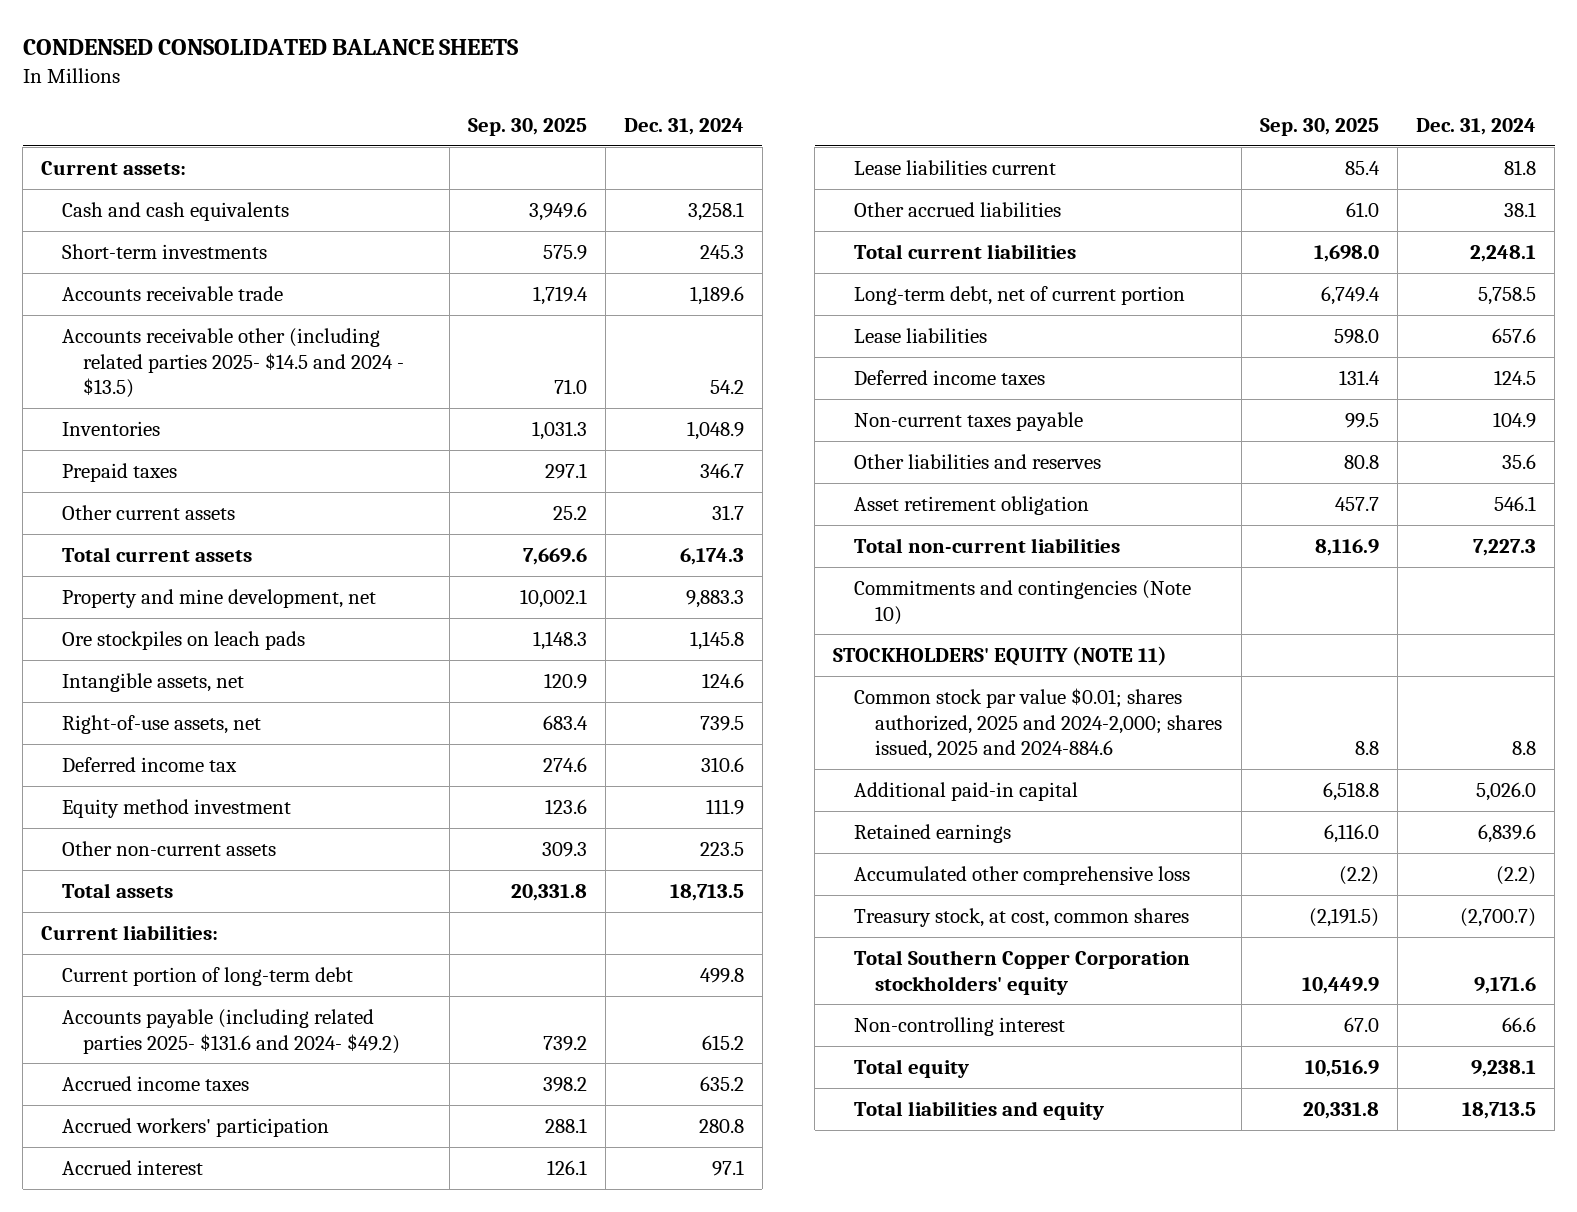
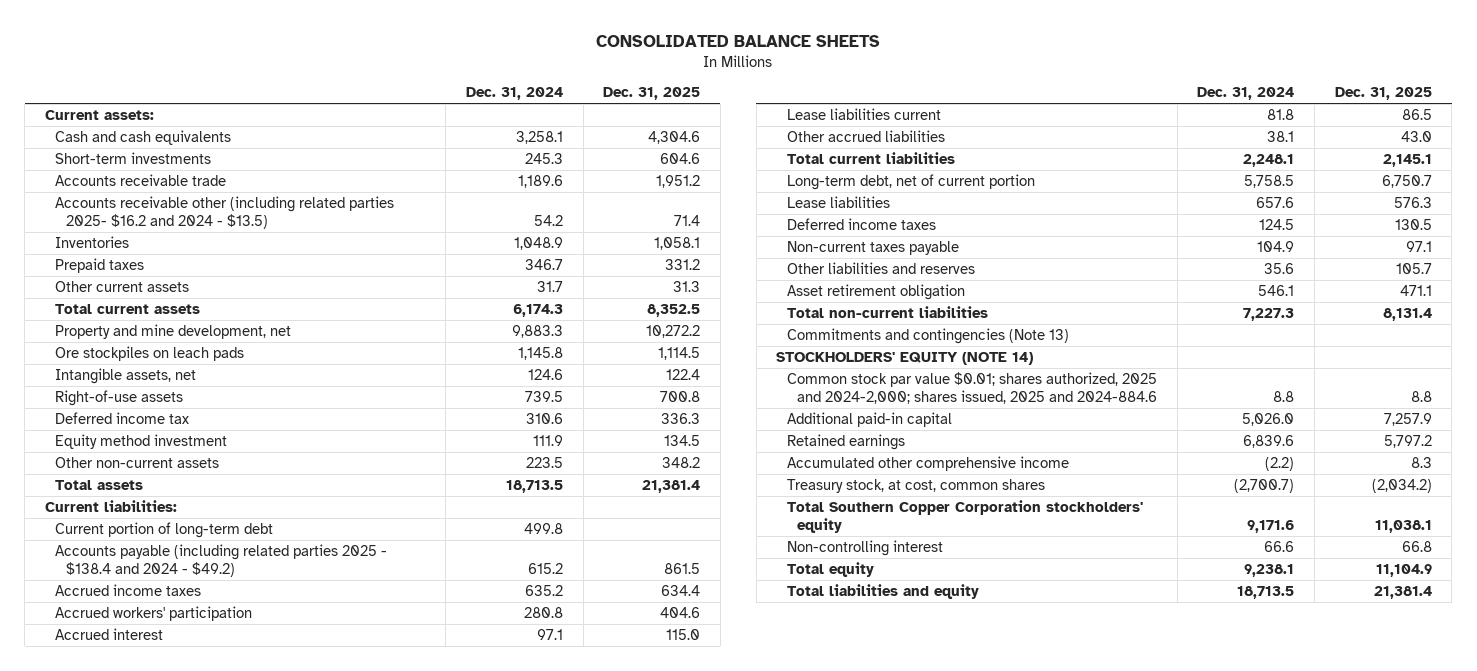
- CONDENSED CONSOLIDATED BALANCE SHEETS
+ CONSOLIDATED BALANCE SHEETS
- | Sep. 30, 2025 | Dec. 31, 2024
+ | Dec. 31, 2024 | Dec. 31, 2025
- Accounts receivable other (including related parties 2025- $14.5 and 2024 - $13.5) | 71.0 | 54.2
+ Accounts receivable other (including related parties 2025- $16.2 and 2024 - $13.5) | 54.2 | 71.4
- Right-of-use assets, net | 683.4 | 739.5
+ Right-of-use assets | 739.5 | 700.8
- Accounts payable (including related parties 2025- $131.6 and 2024- $49.2) | 739.2 | 615.2
+ Accounts payable (including related parties 2025 - $138.4 and 2024 - $49.2) | 615.2 | 861.5
- Commitments and contingencies (Note 10)
- STOCKHOLDERS' EQUITY (NOTE 11)
+ Commitments and contingencies (Note 13)
+ STOCKHOLDERS' EQUITY (NOTE 14)
- Accumulated other comprehensive loss | (2.2) | (2.2)
+ Accumulated other comprehensive income | (2.2) | 8.3

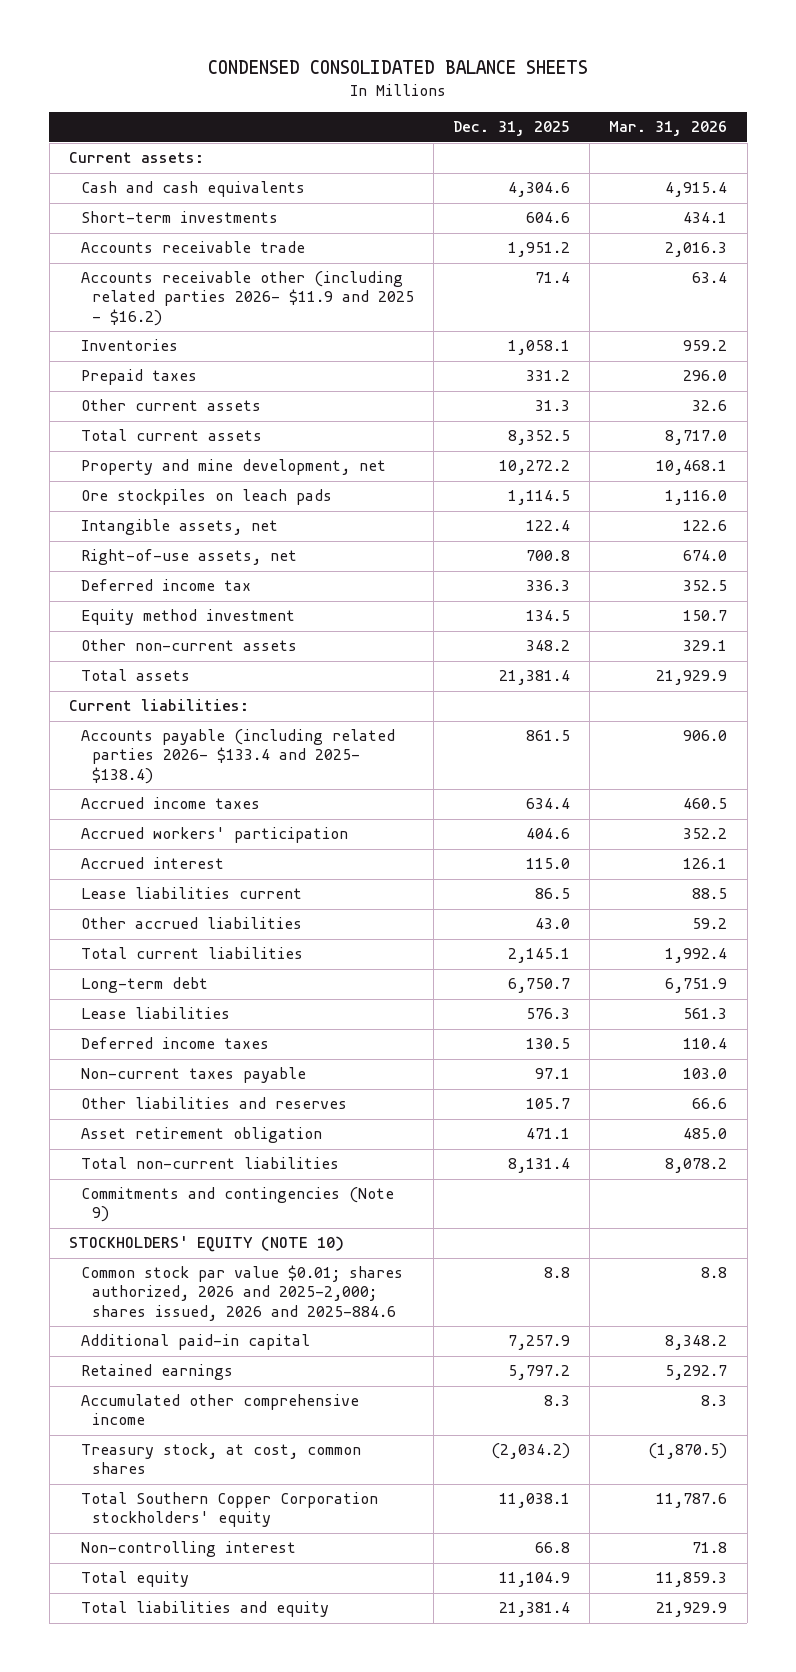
- CONSOLIDATED BALANCE SHEETS
+ CONDENSED CONSOLIDATED BALANCE SHEETS
- | Dec. 31, 2024 | Dec. 31, 2025
+ | Dec. 31, 2025 | Mar. 31, 2026
- Accounts receivable other (including related parties 2025- $16.2 and 2024 - $13.5) | 54.2 | 71.4
+ Accounts receivable other (including related parties 2026- $11.9 and 2025 - $16.2) | 71.4 | 63.4
- Right-of-use assets | 739.5 | 700.8
+ Right-of-use assets, net | 700.8 | 674.0
- Current portion of long-term debt | 499.8 |
- Accounts payable (including related parties 2025 - $138.4 and 2024 - $49.2) | 615.2 | 861.5
+ Accounts payable (including related parties 2026- $133.4 and 2025- $138.4) | 861.5 | 906.0
- Long-term debt, net of current portion | 5,758.5 | 6,750.7
+ Long-term debt | 6,750.7 | 6,751.9
- Commitments and contingencies (Note 13)
- STOCKHOLDERS' EQUITY (NOTE 14)
- Common stock par value $0.01; shares authorized, 2025 and 2024-2,000; shares issued, 2025 and 2024-884.6 | 8.8 | 8.8
+ Commitments and contingencies (Note 9)
+ STOCKHOLDERS' EQUITY (NOTE 10)
+ Common stock par value $0.01; shares authorized, 2026 and 2025-2,000; shares issued, 2026 and 2025-884.6 | 8.8 | 8.8

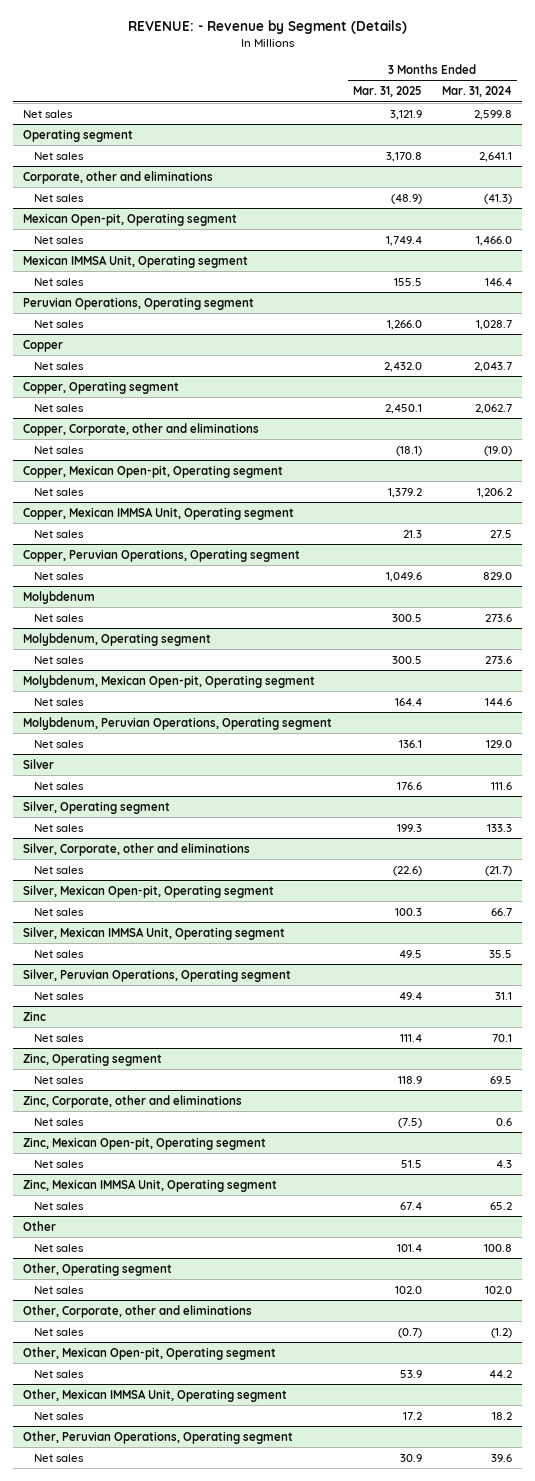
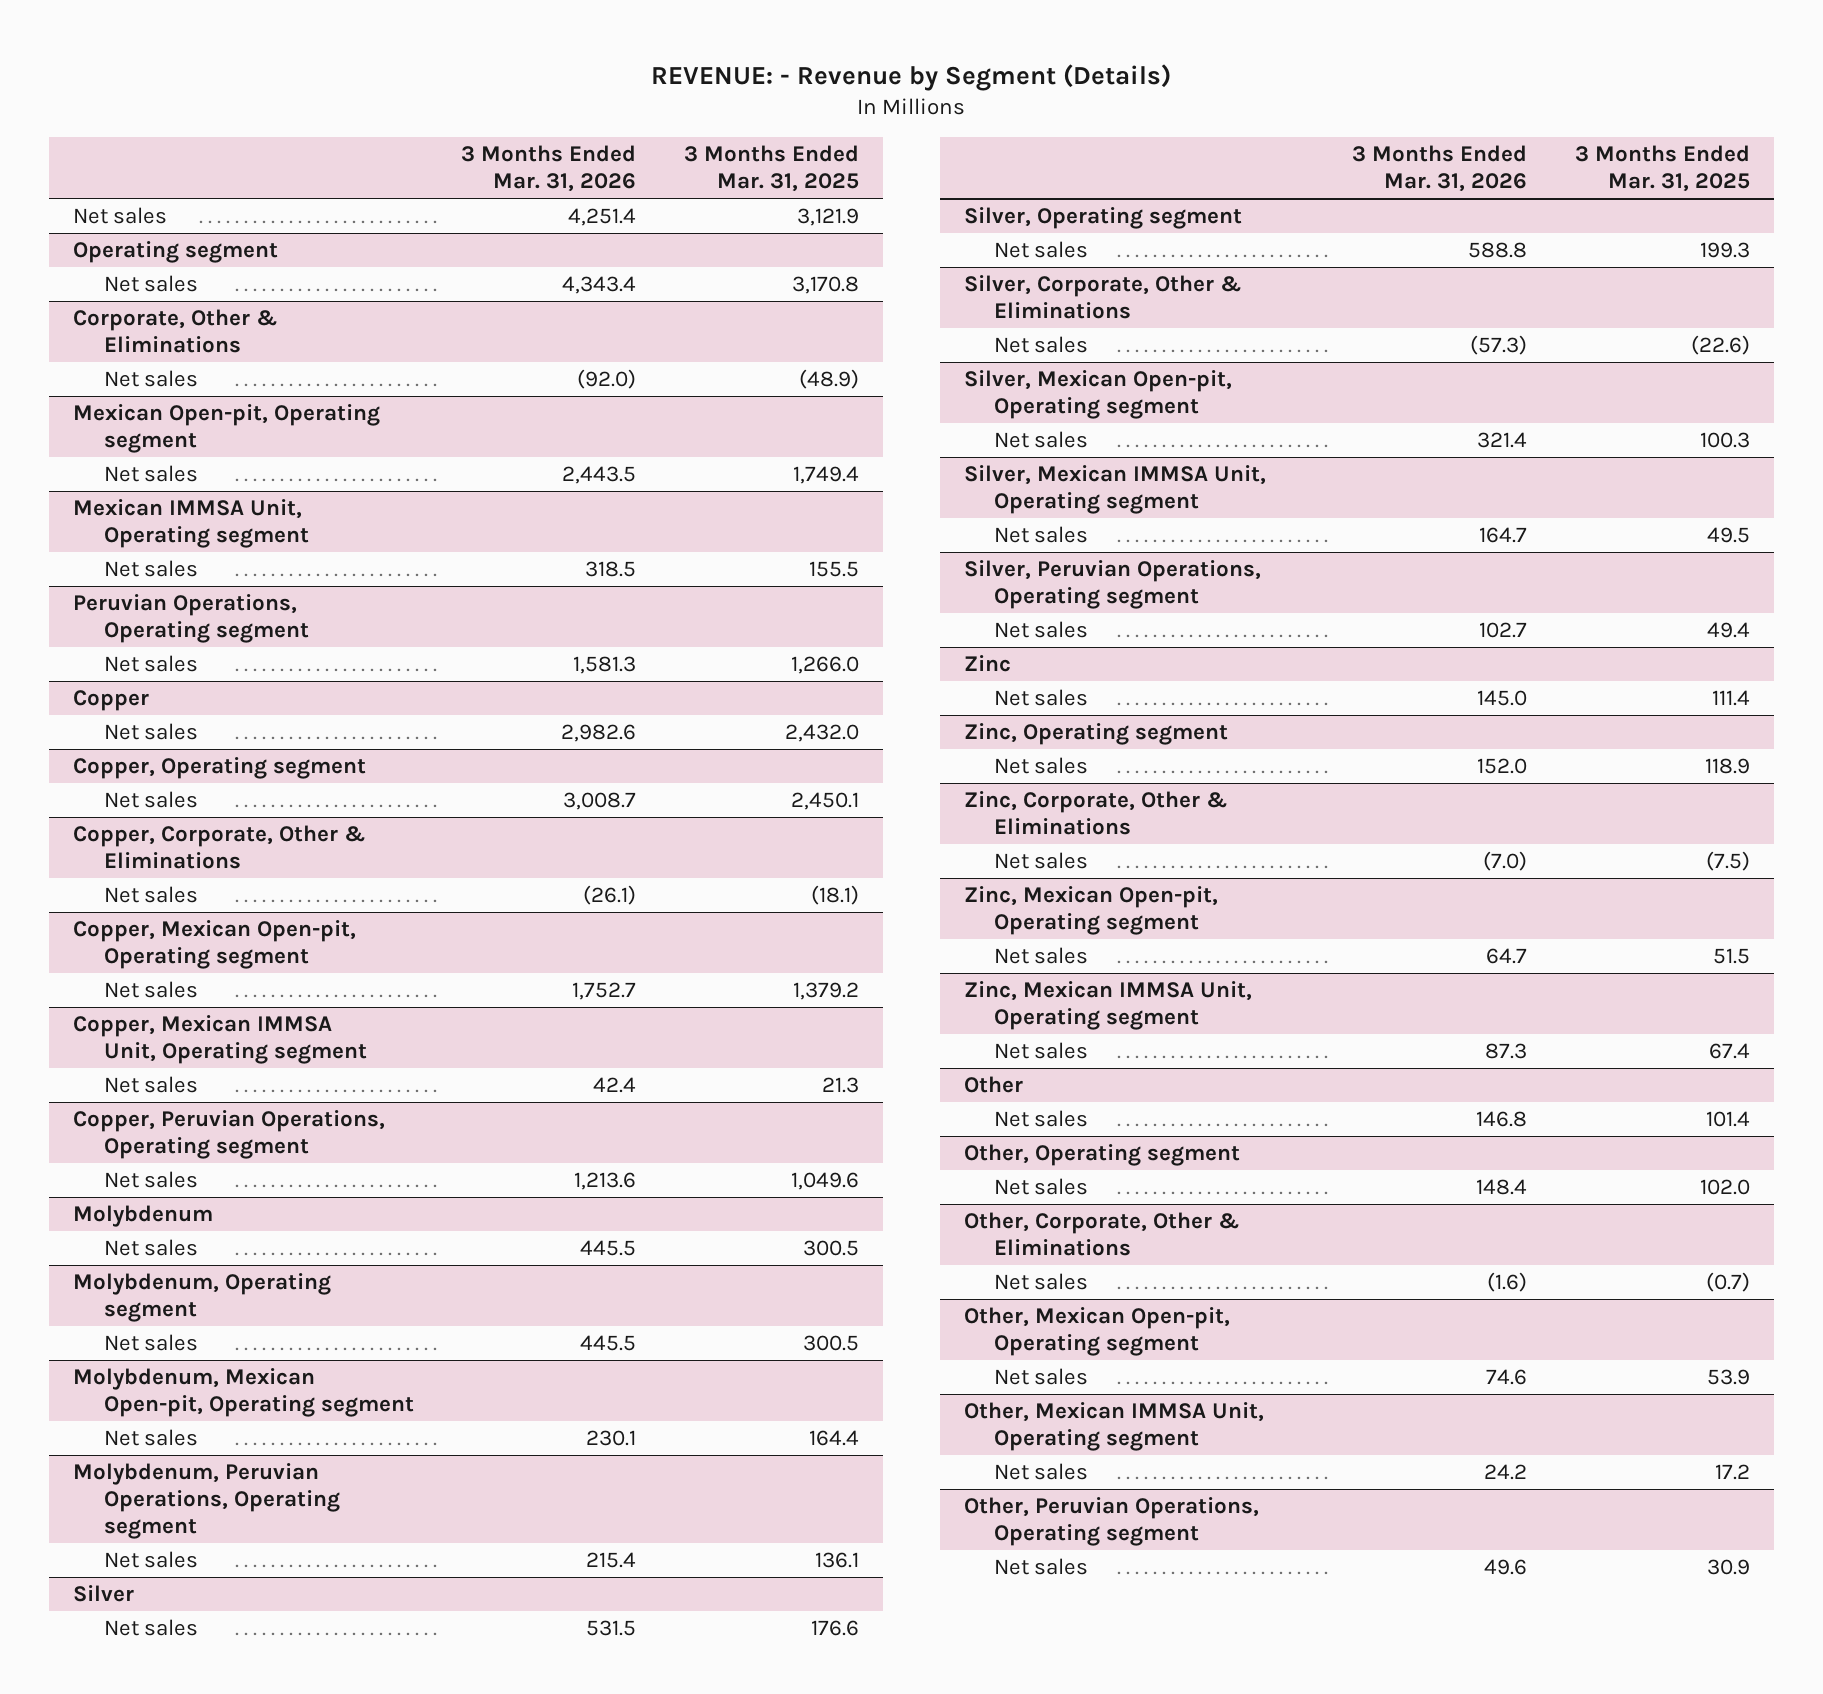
- | 3 Months Ended Mar. 31, 2025 | 3 Months Ended Mar. 31, 2024
+ | 3 Months Ended Mar. 31, 2026 | 3 Months Ended Mar. 31, 2025
- Corporate, other and eliminations
+ Corporate, Other & Eliminations
- Copper, Corporate, other and eliminations
+ Copper, Corporate, Other & Eliminations
- Silver, Corporate, other and eliminations
+ Silver, Corporate, Other & Eliminations
- Zinc, Corporate, other and eliminations
+ Zinc, Corporate, Other & Eliminations
- Other, Corporate, other and eliminations
+ Other, Corporate, Other & Eliminations

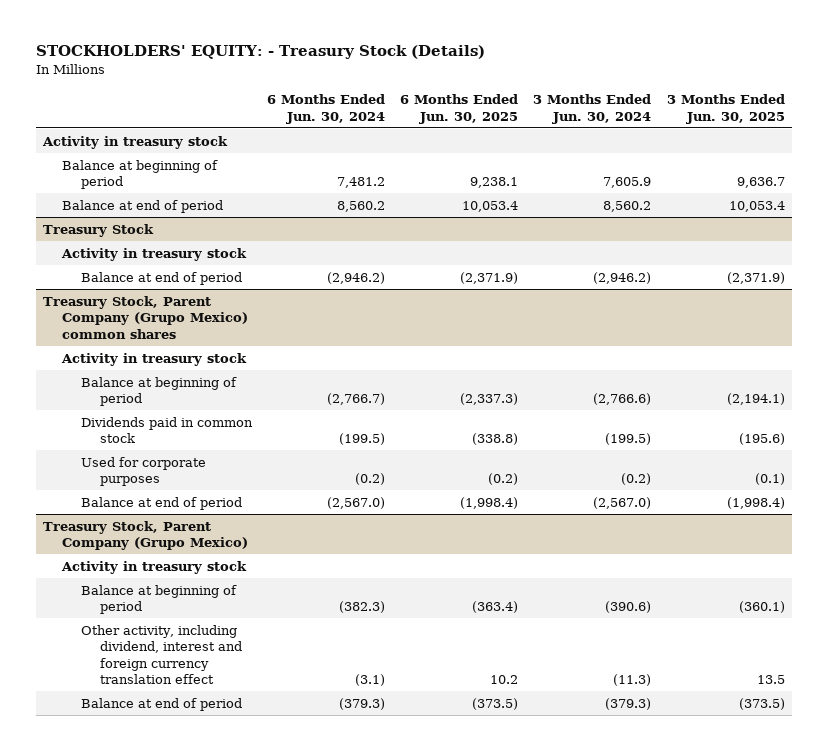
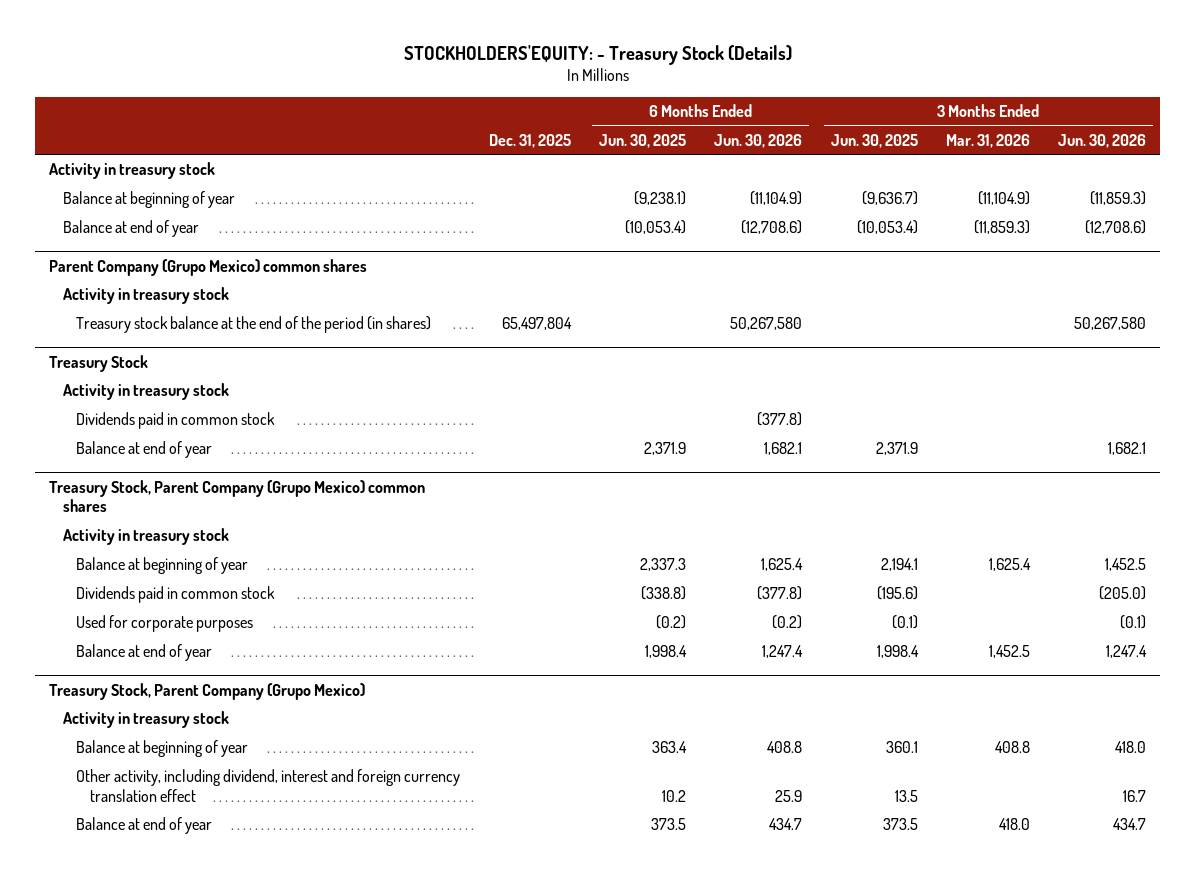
- STOCKHOLDERS' EQUITY: - Treasury Stock (Details)
+ STOCKHOLDERS'EQUITY: - Treasury Stock (Details)
- | 6 Months Ended Jun. 30, 2024 | 6 Months Ended Jun. 30, 2025 | 3 Months Ended Jun. 30, 2024 | 3 Months Ended Jun. 30, 2025
+ | Dec. 31, 2025 | 6 Months Ended Jun. 30, 2025 | 6 Months Ended Jun. 30, 2026 | 3 Months Ended Jun. 30, 2025 | 3 Months Ended Mar. 31, 2026 | 3 Months Ended Jun. 30, 2026
- Balance at beginning of period | 7,481.2 | 9,238.1 | 7,605.9 | 9,636.7
- Balance at end of period | 8,560.2 | 10,053.4 | 8,560.2 | 10,053.4
+ Balance at beginning of year | | (9,238.1) | (11,104.9) | (9,636.7) | (11,104.9) | (11,859.3)
+ Balance at end of year | | (10,053.4) | (12,708.6) | (10,053.4) | (11,859.3) | (12,708.6)
+ Parent Company (Grupo Mexico) common shares
+ Activity in treasury stock
+ Treasury stock balance at the end of the period (in shares) | 65,497,804 | | 50,267,580 | | | 50,267,580
@ Treasury Stock
- Balance at end of period | (2,946.2) | (2,371.9) | (2,946.2) | (2,371.9)
+ Dividends paid in common stock | | | (377.8) | | |
+ Balance at end of year | | 2,371.9 | 1,682.1 | 2,371.9 | | 1,682.1
@ Treasury Stock, Parent Company (Grupo Mexico) common shares
- Balance at beginning of period | (2,766.7) | (2,337.3) | (2,766.6) | (2,194.1)
+ Balance at beginning of year | | 2,337.3 | 1,625.4 | 2,194.1 | 1,625.4 | 1,452.5
- Balance at end of period | (2,567.0) | (1,998.4) | (2,567.0) | (1,998.4)
+ Balance at end of year | | 1,998.4 | 1,247.4 | 1,998.4 | 1,452.5 | 1,247.4
@ Treasury Stock, Parent Company (Grupo Mexico)
- Balance at beginning of period | (382.3) | (363.4) | (390.6) | (360.1)
+ Balance at beginning of year | | 363.4 | 408.8 | 360.1 | 408.8 | 418.0
- Balance at end of period | (379.3) | (373.5) | (379.3) | (373.5)
+ Balance at end of year | | 373.5 | 434.7 | 373.5 | 418.0 | 434.7

